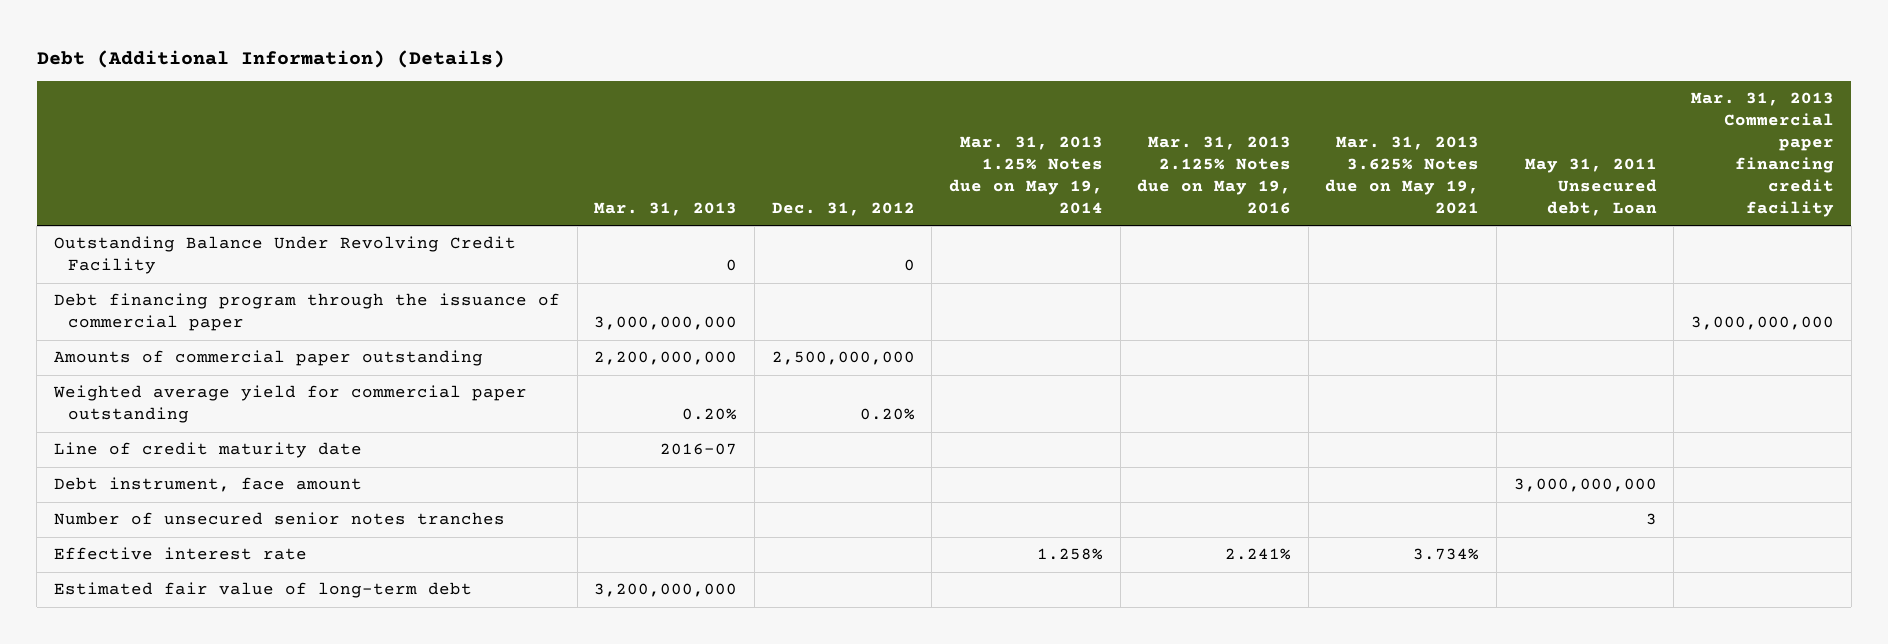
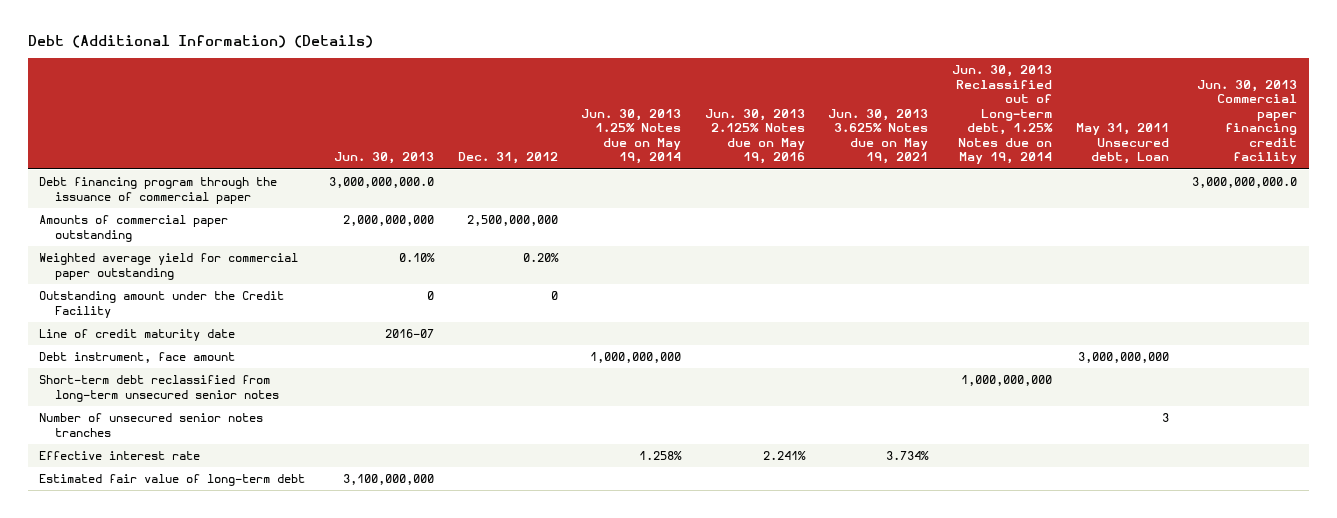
- | Mar. 31, 2013 | Dec. 31, 2012 | Mar. 31, 2013 1.25% Notes due on May 19, 2014 | Mar. 31, 2013 2.125% Notes due on May 19, 2016 | Mar. 31, 2013 3.625% Notes due on May 19, 2021 | May 31, 2011 Unsecured debt, Loan | Mar. 31, 2013 Commercial paper financing credit facility
+ | Jun. 30, 2013 | Dec. 31, 2012 | Jun. 30, 2013 1.25% Notes due on May 19, 2014 | Jun. 30, 2013 2.125% Notes due on May 19, 2016 | Jun. 30, 2013 3.625% Notes due on May 19, 2021 | Jun. 30, 2013 Reclassified out of Long-term debt, 1.25% Notes due on May 19, 2014 | May 31, 2011 Unsecured debt, Loan | Jun. 30, 2013 Commercial paper financing credit facility
- Outstanding Balance Under Revolving Credit Facility | 0 | 0 | | | | |
+ Outstanding amount under the Credit Facility | 0 | 0 | | | | | |
+ Short-term debt reclassified from long-term unsecured senior notes | | | | | | 1,000,000,000 | |

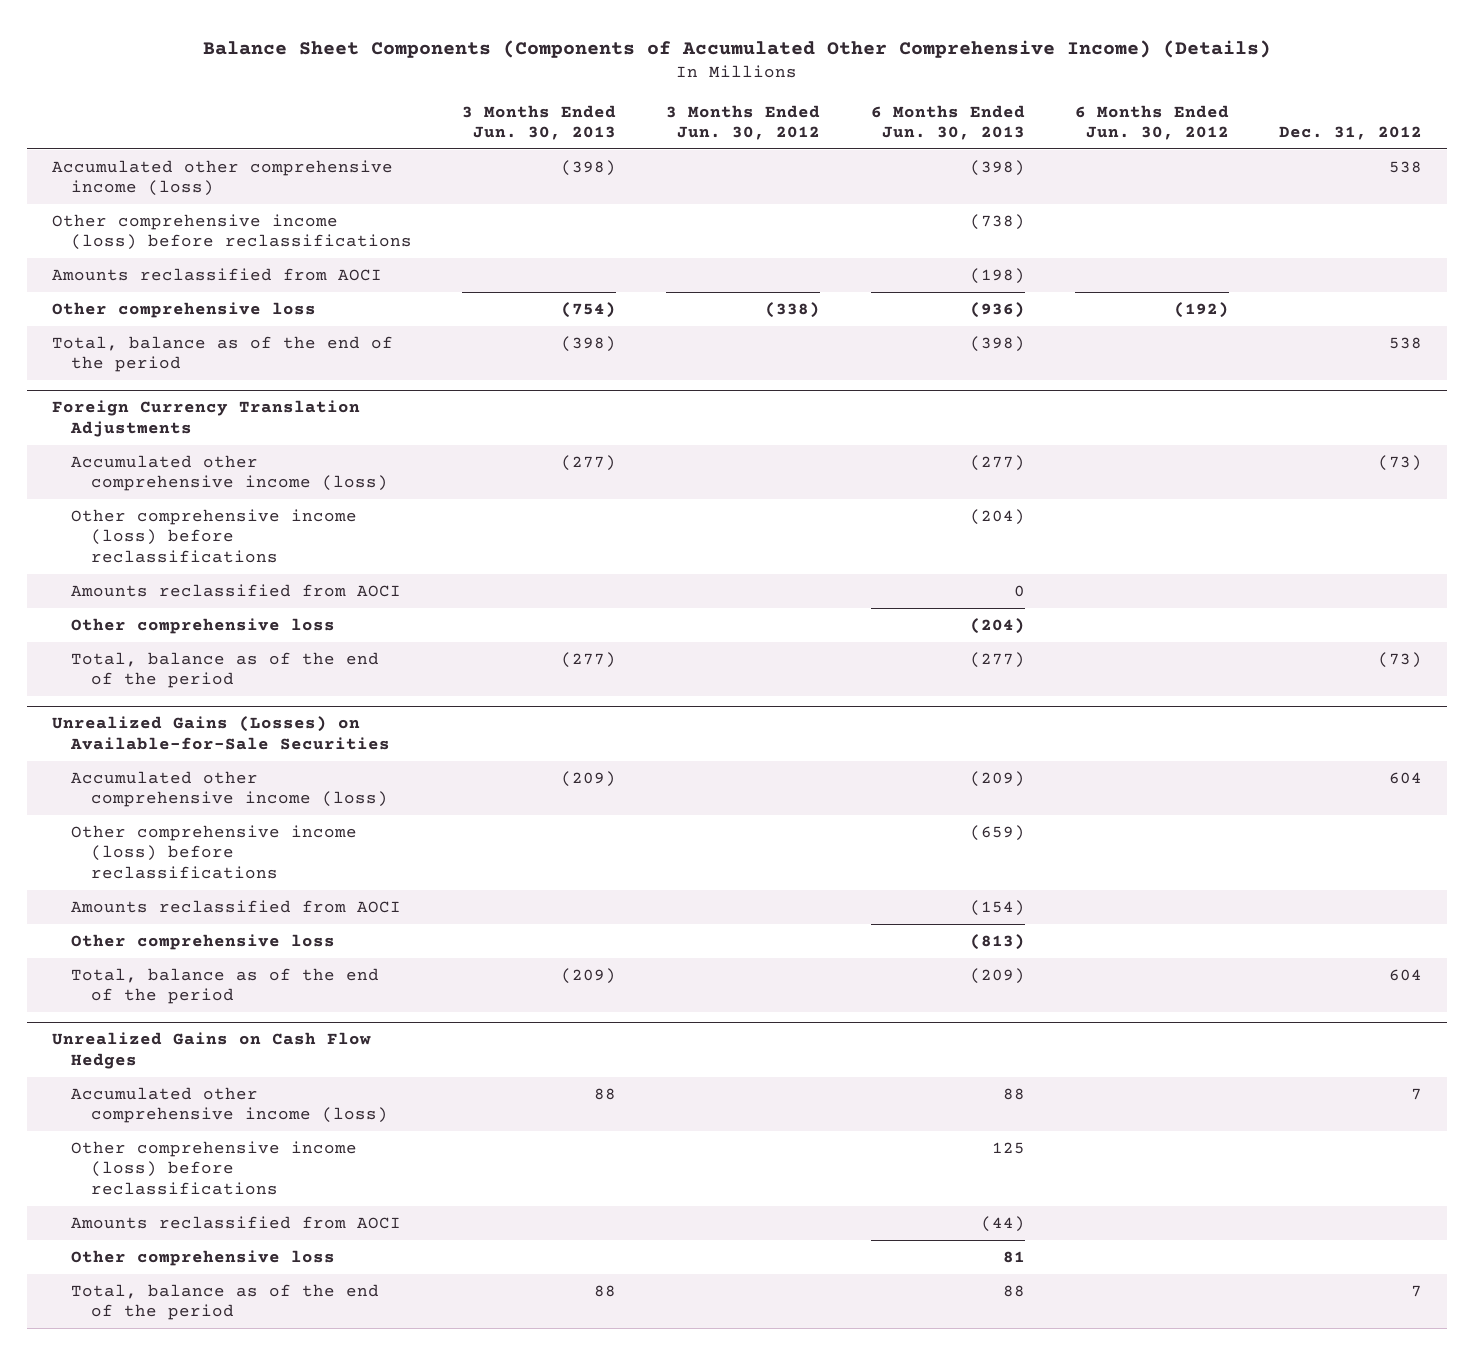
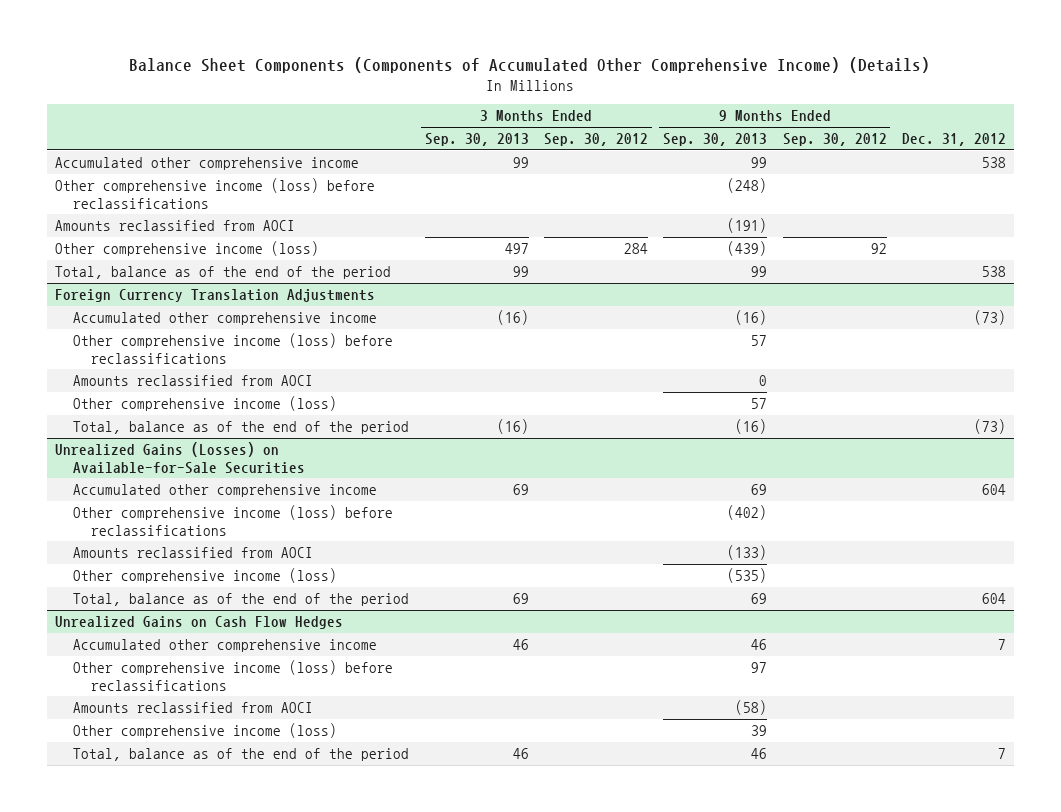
- | 3 Months Ended Jun. 30, 2013 | 3 Months Ended Jun. 30, 2012 | 6 Months Ended Jun. 30, 2013 | 6 Months Ended Jun. 30, 2012 | Dec. 31, 2012
+ | 3 Months Ended Sep. 30, 2013 | 3 Months Ended Sep. 30, 2012 | 9 Months Ended Sep. 30, 2013 | 9 Months Ended Sep. 30, 2012 | Dec. 31, 2012
- Accumulated other comprehensive income (loss) | (398) | | (398) | | 538
+ Accumulated other comprehensive income | 99 | | 99 | | 538
- Other comprehensive loss | (754) | (338) | (936) | (192) |
+ Other comprehensive income (loss) | 497 | 284 | (439) | 92 |
@ Foreign Currency Translation Adjustments
- Accumulated other comprehensive income (loss) | (277) | | (277) | | (73)
+ Accumulated other comprehensive income | (16) | | (16) | | (73)
- Other comprehensive loss | | | (204) | |
+ Other comprehensive income (loss) | | | 57 | |
@ Unrealized Gains (Losses) on Available-for-Sale Securities
- Accumulated other comprehensive income (loss) | (209) | | (209) | | 604
+ Accumulated other comprehensive income | 69 | | 69 | | 604
- Other comprehensive loss | | | (813) | |
+ Other comprehensive income (loss) | | | (535) | |
@ Unrealized Gains on Cash Flow Hedges
- Accumulated other comprehensive income (loss) | 88 | | 88 | | 7
+ Accumulated other comprehensive income | 46 | | 46 | | 7
- Other comprehensive loss | | | 81 | |
+ Other comprehensive income (loss) | | | 39 | |

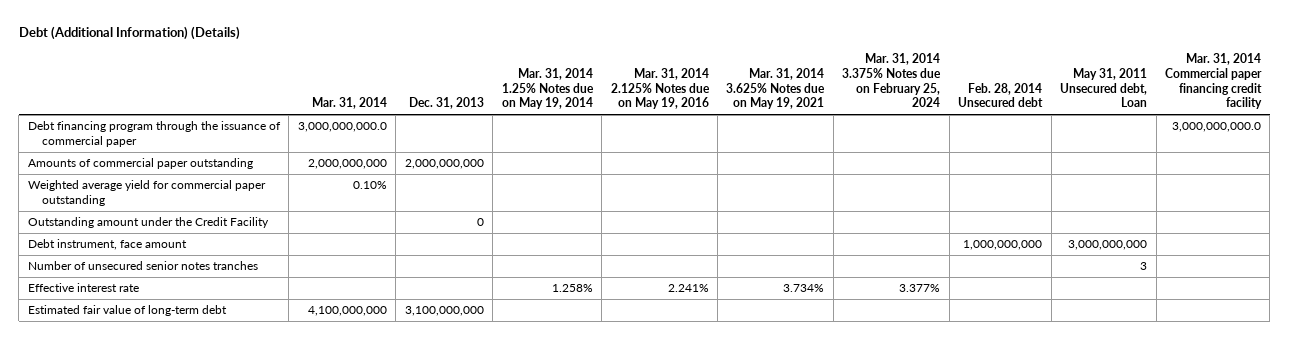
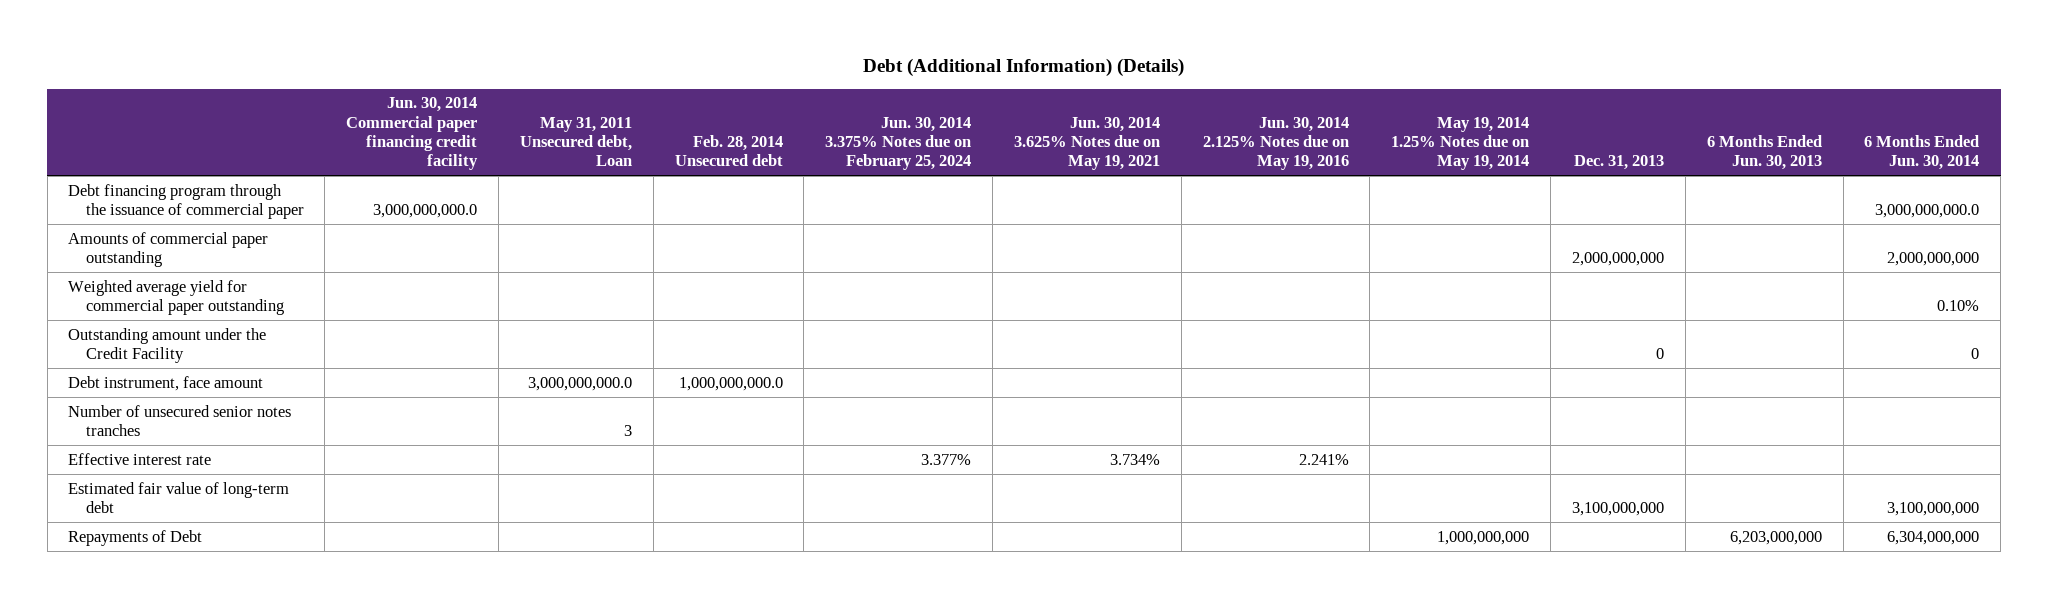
- | Mar. 31, 2014 | Dec. 31, 2013 | Mar. 31, 2014 1.25% Notes due on May 19, 2014 | Mar. 31, 2014 2.125% Notes due on May 19, 2016 | Mar. 31, 2014 3.625% Notes due on May 19, 2021 | Mar. 31, 2014 3.375% Notes due on February 25, 2024 | Feb. 28, 2014 Unsecured debt | May 31, 2011 Unsecured debt, Loan | Mar. 31, 2014 Commercial paper financing credit facility
+ | Jun. 30, 2014 Commercial paper financing credit facility | May 31, 2011 Unsecured debt, Loan | Feb. 28, 2014 Unsecured debt | Jun. 30, 2014 3.375% Notes due on February 25, 2024 | Jun. 30, 2014 3.625% Notes due on May 19, 2021 | Jun. 30, 2014 2.125% Notes due on May 19, 2016 | May 19, 2014 1.25% Notes due on May 19, 2014 | Dec. 31, 2013 | 6 Months Ended Jun. 30, 2013 | 6 Months Ended Jun. 30, 2014
- Debt instrument, face amount | | | | | | | 1,000,000,000 | 3,000,000,000 |
+ Debt instrument, face amount | | 3,000,000,000.0 | 1,000,000,000.0 | | | | | | |
+ Repayments of Debt | | | | | | | 1,000,000,000 | | 6,203,000,000 | 6,304,000,000

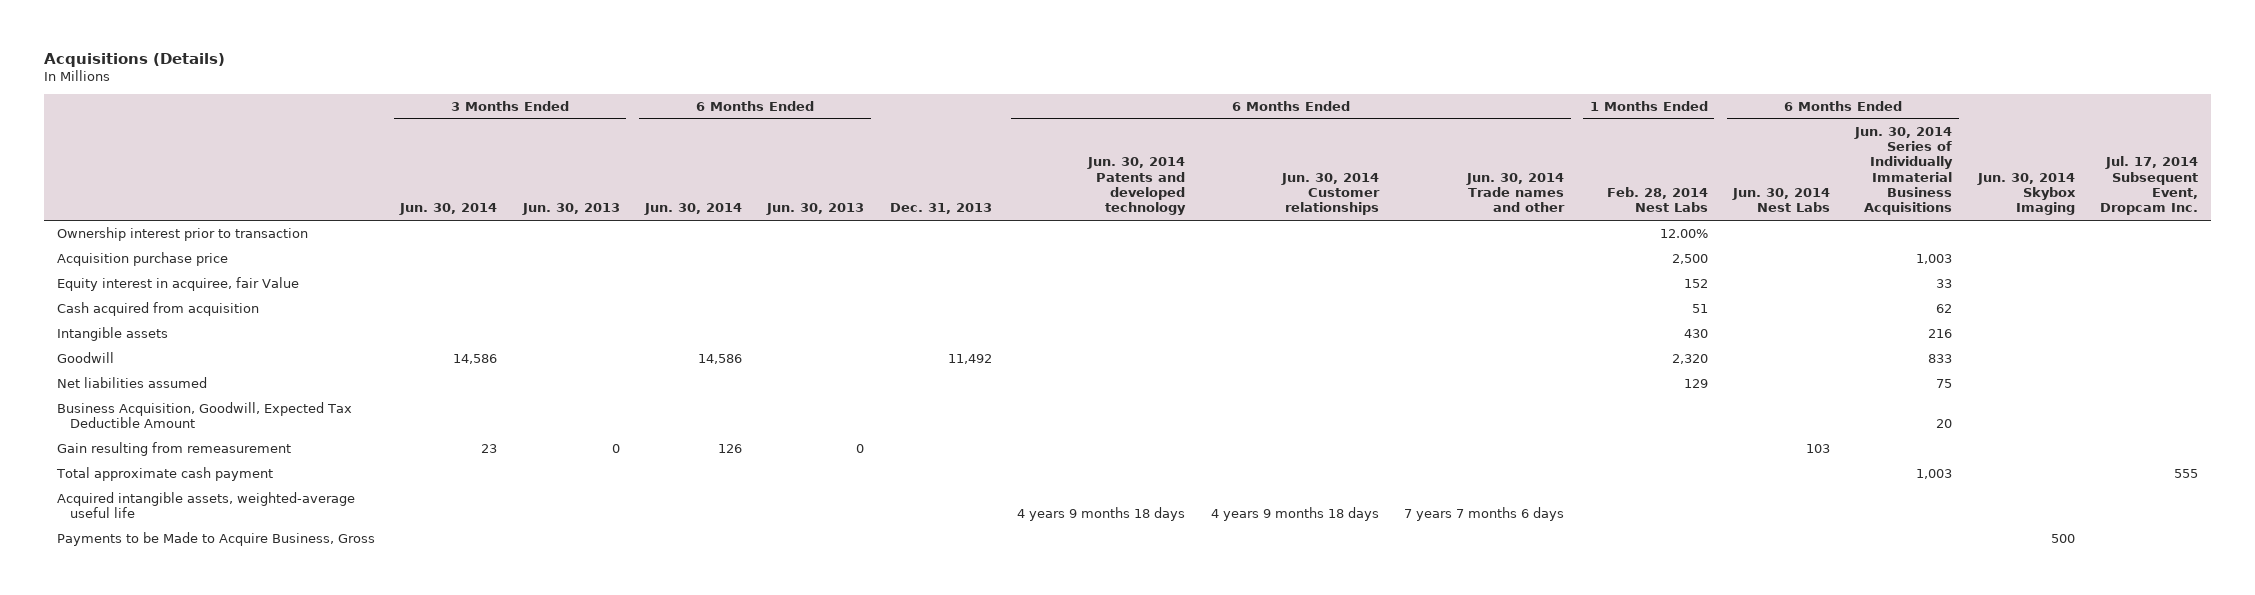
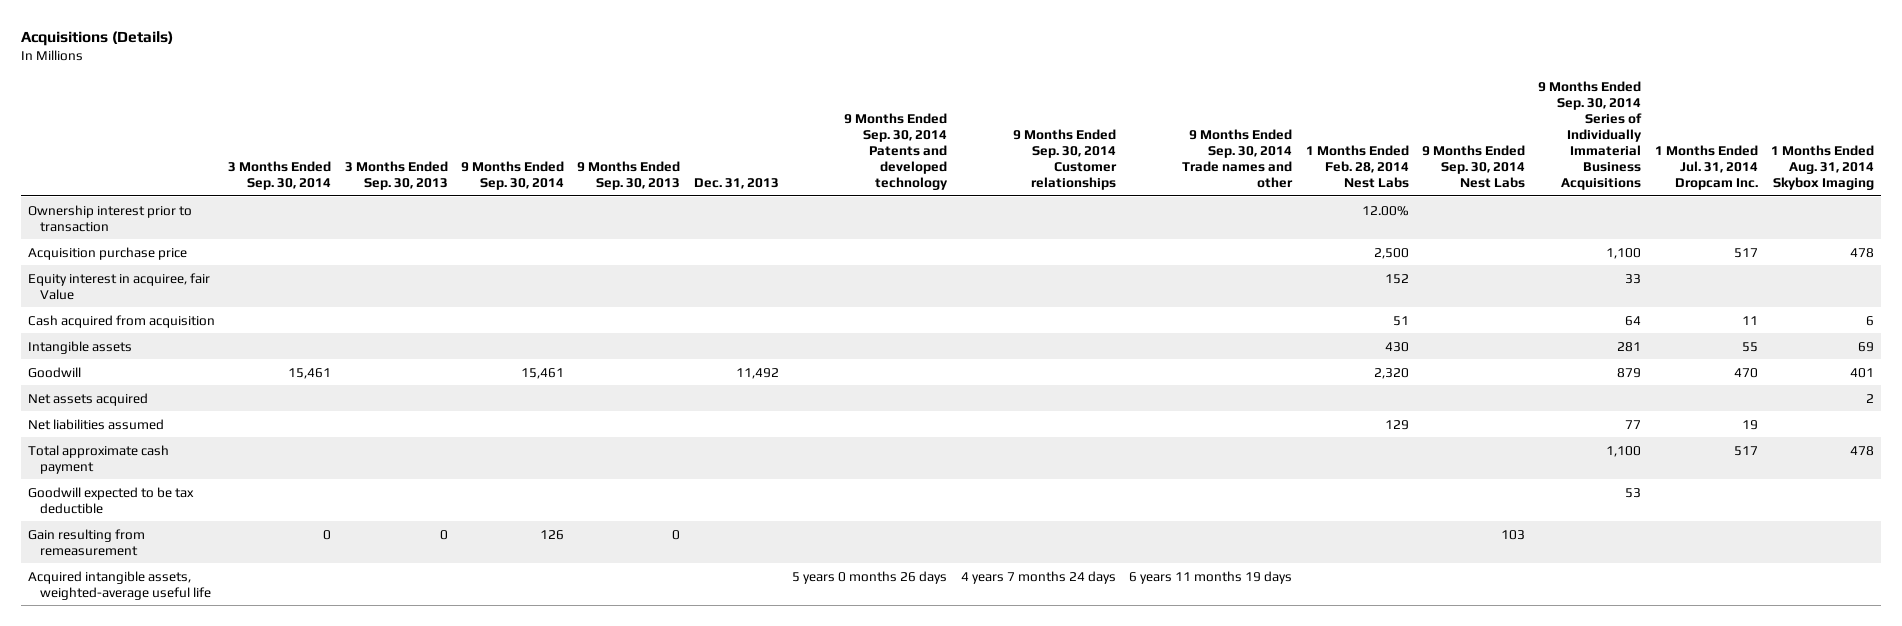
- | 3 Months Ended Jun. 30, 2014 | 3 Months Ended Jun. 30, 2013 | 6 Months Ended Jun. 30, 2014 | 6 Months Ended Jun. 30, 2013 | Dec. 31, 2013 | 6 Months Ended Jun. 30, 2014 Patents and developed technology | 6 Months Ended Jun. 30, 2014 Customer relationships | 6 Months Ended Jun. 30, 2014 Trade names and other | 1 Months Ended Feb. 28, 2014 Nest Labs | 6 Months Ended Jun. 30, 2014 Nest Labs | 6 Months Ended Jun. 30, 2014 Series of Individually Immaterial Business Acquisitions | Jun. 30, 2014 Skybox Imaging | Jul. 17, 2014 Subsequent Event, Dropcam Inc.
+ | 3 Months Ended Sep. 30, 2014 | 3 Months Ended Sep. 30, 2013 | 9 Months Ended Sep. 30, 2014 | 9 Months Ended Sep. 30, 2013 | Dec. 31, 2013 | 9 Months Ended Sep. 30, 2014 Patents and developed technology | 9 Months Ended Sep. 30, 2014 Customer relationships | 9 Months Ended Sep. 30, 2014 Trade names and other | 1 Months Ended Feb. 28, 2014 Nest Labs | 9 Months Ended Sep. 30, 2014 Nest Labs | 9 Months Ended Sep. 30, 2014 Series of Individually Immaterial Business Acquisitions | 1 Months Ended Jul. 31, 2014 Dropcam Inc. | 1 Months Ended Aug. 31, 2014 Skybox Imaging
+ Net assets acquired | | | | | | | | | | | | | 2
- Business Acquisition, Goodwill, Expected Tax Deductible Amount | | | | | | | | | | | 20 | |
+ Goodwill expected to be tax deductible | | | | | | | | | | | 53 | |
moved down: Gain resulting from remeasurement | 0 | 0 | 126 | 0 | | | | | | 103 | | |
- Payments to be Made to Acquire Business, Gross | | | | | | | | | | | | 500 |

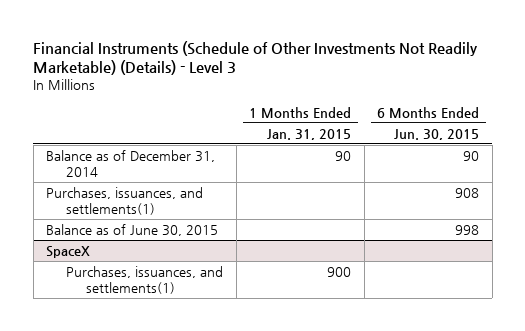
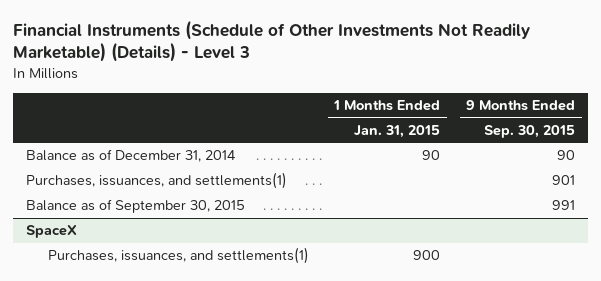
- | 1 Months Ended Jan. 31, 2015 | 6 Months Ended Jun. 30, 2015
+ | 1 Months Ended Jan. 31, 2015 | 9 Months Ended Sep. 30, 2015
- Balance as of June 30, 2015 | | 998
+ Balance as of September 30, 2015 | | 991

